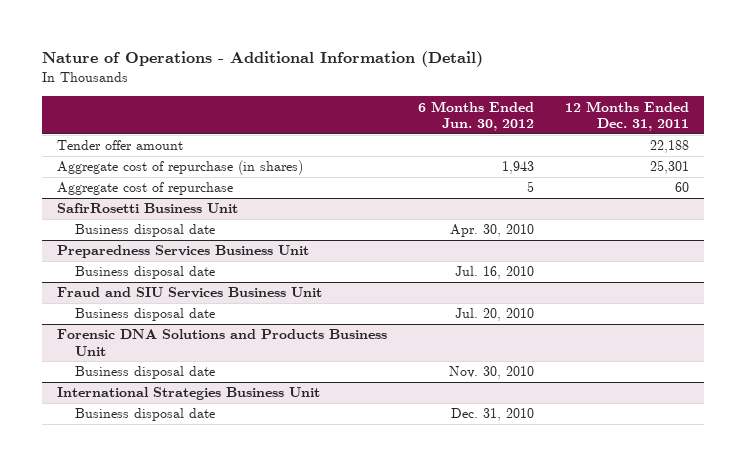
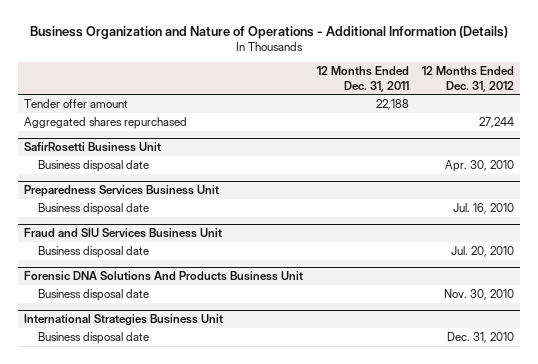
- Nature of Operations - Additional Information (Detail)
+ Business Organization and Nature of Operations - Additional Information (Details)
- | 6 Months Ended Jun. 30, 2012 | 12 Months Ended Dec. 31, 2011
+ | 12 Months Ended Dec. 31, 2011 | 12 Months Ended Dec. 31, 2012
- Aggregate cost of repurchase (in shares) | 1,943 | 25,301
- Aggregate cost of repurchase | 5 | 60
+ Aggregated shares repurchased | | 27,244
- Forensic DNA Solutions and Products Business Unit
+ Forensic DNA Solutions And Products Business Unit

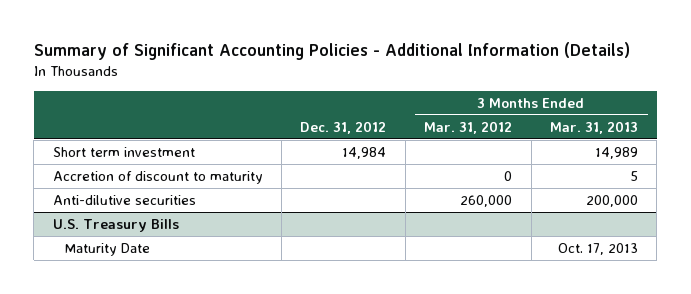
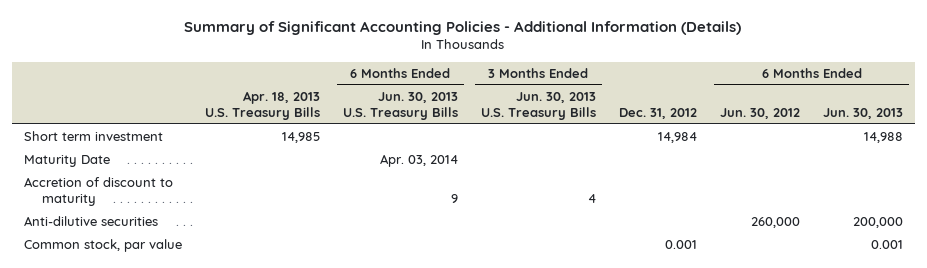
- | Dec. 31, 2012 | 3 Months Ended Mar. 31, 2012 | 3 Months Ended Mar. 31, 2013
+ | Apr. 18, 2013 U.S. Treasury Bills | 6 Months Ended Jun. 30, 2013 U.S. Treasury Bills | 3 Months Ended Jun. 30, 2013 U.S. Treasury Bills | Dec. 31, 2012 | 6 Months Ended Jun. 30, 2012 | 6 Months Ended Jun. 30, 2013
+ Maturity Date | | Apr. 03, 2014 | | | |
- U.S. Treasury Bills
- Maturity Date | | | Oct. 17, 2013
+ Common stock, par value | | | | 0.001 | | 0.001

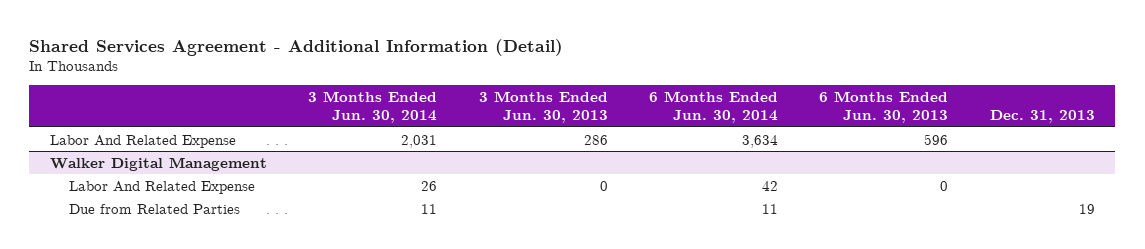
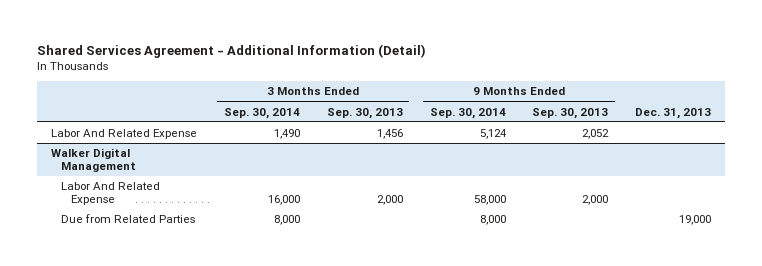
- | 3 Months Ended Jun. 30, 2014 | 3 Months Ended Jun. 30, 2013 | 6 Months Ended Jun. 30, 2014 | 6 Months Ended Jun. 30, 2013 | Dec. 31, 2013
+ | 3 Months Ended Sep. 30, 2014 | 3 Months Ended Sep. 30, 2013 | 9 Months Ended Sep. 30, 2014 | 9 Months Ended Sep. 30, 2013 | Dec. 31, 2013
@ Walker Digital Management
- Due from Related Parties | 11 | | 11 | | 19
+ Due from Related Parties | 8,000 | | 8,000 | | 19,000

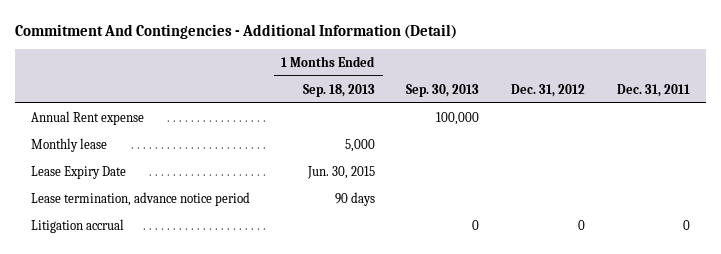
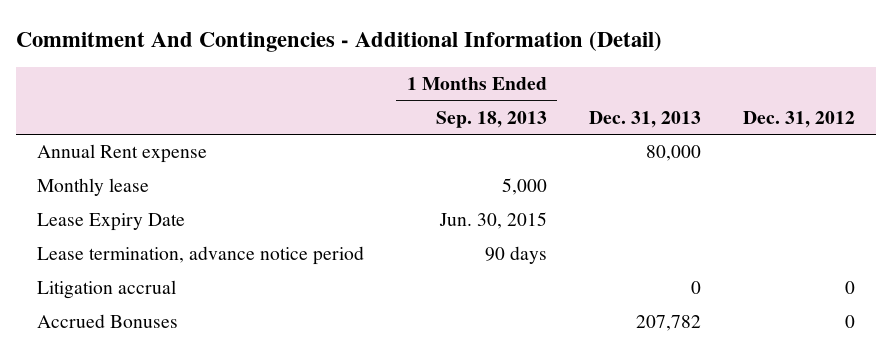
- | 1 Months Ended Sep. 18, 2013 | Sep. 30, 2013 | Dec. 31, 2012 | Dec. 31, 2011
+ | 1 Months Ended Sep. 18, 2013 | Dec. 31, 2013 | Dec. 31, 2012
+ Accrued Bonuses | | 207,782 | 0

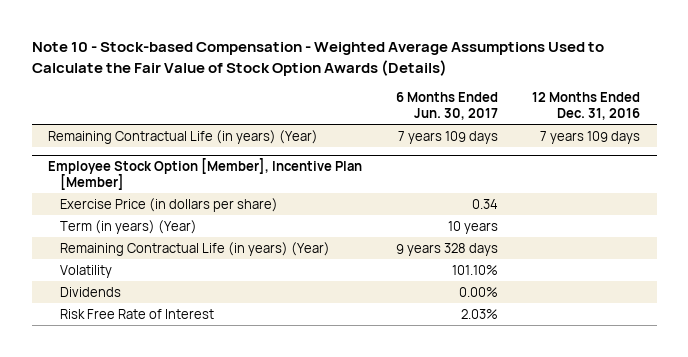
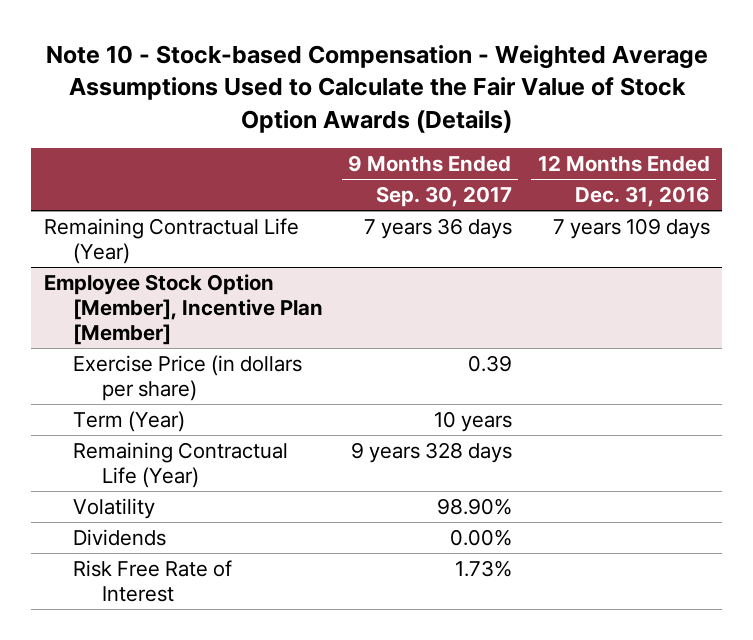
- | 6 Months Ended Jun. 30, 2017 | 12 Months Ended Dec. 31, 2016
+ | 9 Months Ended Sep. 30, 2017 | 12 Months Ended Dec. 31, 2016
- Remaining Contractual Life (in years) (Year) | 7 years 109 days | 7 years 109 days
+ Remaining Contractual Life (Year) | 7 years 36 days | 7 years 109 days
@ Employee Stock Option [Member], Incentive Plan [Member]
- Term (in years) (Year) | 10 years |
- Remaining Contractual Life (in years) (Year) | 9 years 328 days |
+ Term (Year) | 10 years |
+ Remaining Contractual Life (Year) | 9 years 328 days |

